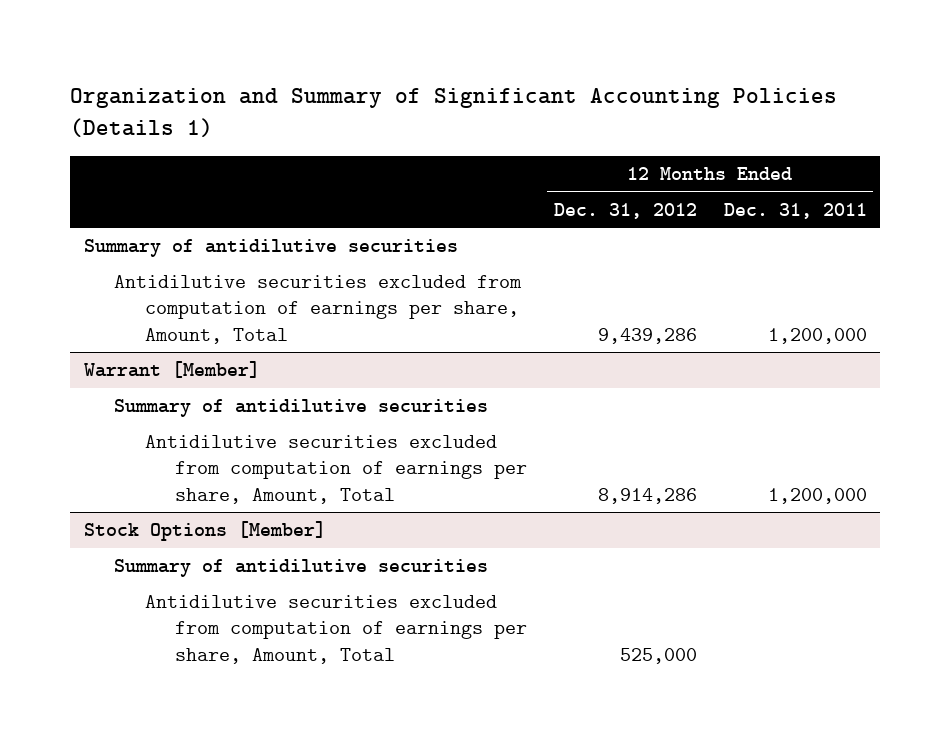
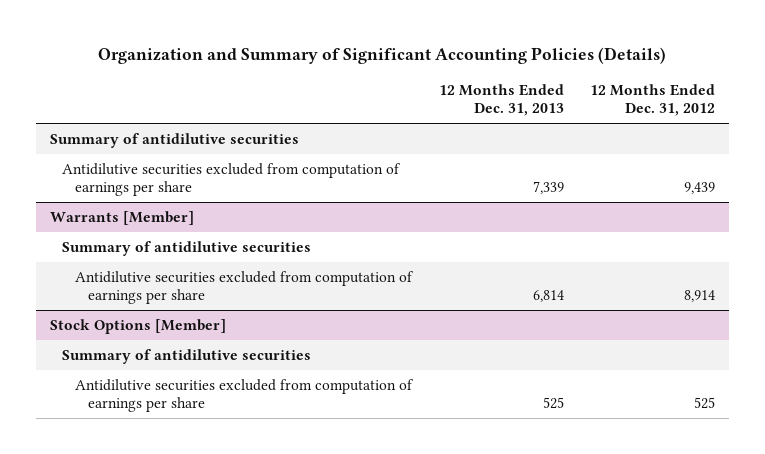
- Organization and Summary of Significant Accounting Policies (Details 1)
+ Organization and Summary of Significant Accounting Policies (Details)
- | 12 Months Ended Dec. 31, 2012 | 12 Months Ended Dec. 31, 2011
+ | 12 Months Ended Dec. 31, 2013 | 12 Months Ended Dec. 31, 2012
- Antidilutive securities excluded from computation of earnings per share, Amount, Total | 9,439,286 | 1,200,000
- Warrant [Member]
+ Antidilutive securities excluded from computation of earnings per share | 7,339 | 9,439
+ Warrants [Member]
- Antidilutive securities excluded from computation of earnings per share, Amount, Total | 8,914,286 | 1,200,000
+ Antidilutive securities excluded from computation of earnings per share | 6,814 | 8,914
@ Stock Options [Member]
- Antidilutive securities excluded from computation of earnings per share, Amount, Total | 525,000 |
+ Antidilutive securities excluded from computation of earnings per share | 525 | 525

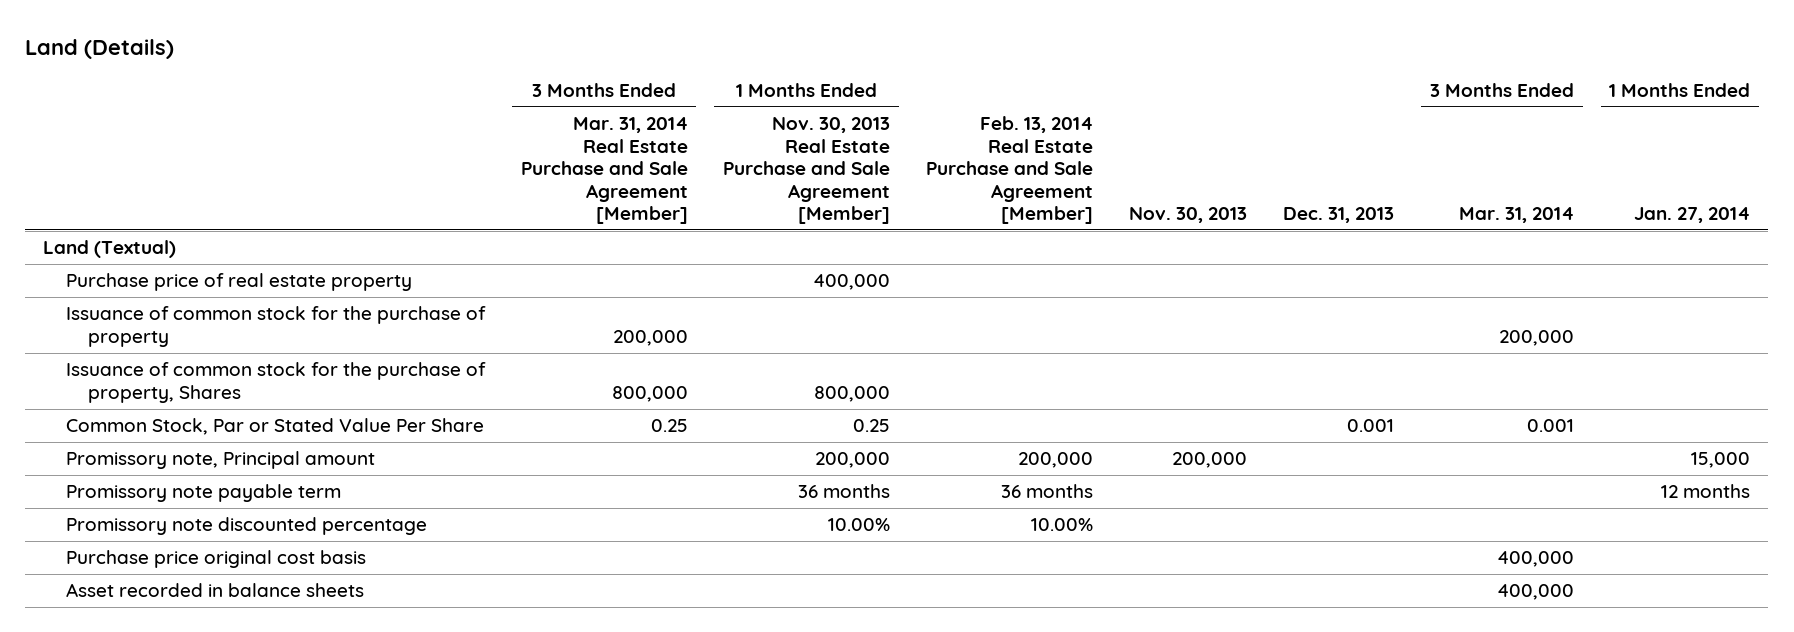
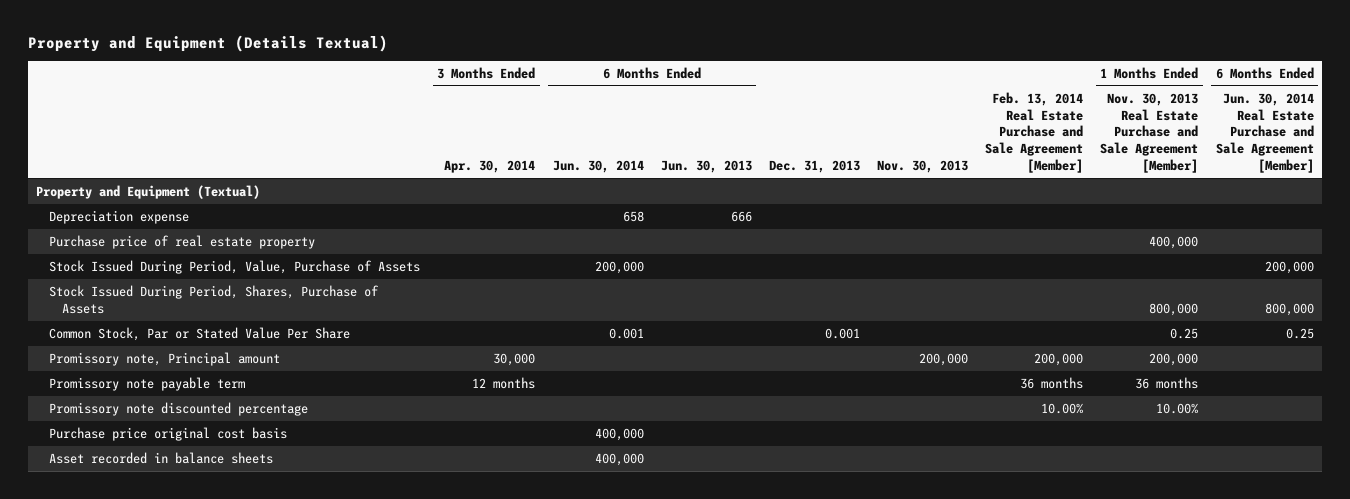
- Land (Details)
+ Property and Equipment (Details Textual)
- | 3 Months Ended Mar. 31, 2014 Real Estate Purchase and Sale Agreement [Member] | 1 Months Ended Nov. 30, 2013 Real Estate Purchase and Sale Agreement [Member] | Feb. 13, 2014 Real Estate Purchase and Sale Agreement [Member] | Nov. 30, 2013 | Dec. 31, 2013 | 3 Months Ended Mar. 31, 2014 | 1 Months Ended Jan. 27, 2014
+ | 3 Months Ended Apr. 30, 2014 | 6 Months Ended Jun. 30, 2014 | 6 Months Ended Jun. 30, 2013 | Dec. 31, 2013 | Nov. 30, 2013 | Feb. 13, 2014 Real Estate Purchase and Sale Agreement [Member] | 1 Months Ended Nov. 30, 2013 Real Estate Purchase and Sale Agreement [Member] | 6 Months Ended Jun. 30, 2014 Real Estate Purchase and Sale Agreement [Member]
- Land (Textual)
+ Property and Equipment (Textual)
+ Depreciation expense | | 658 | 666 | | | | |
- Issuance of common stock for the purchase of property | 200,000 | | | | | 200,000 |
- Issuance of common stock for the purchase of property, Shares | 800,000 | 800,000 | | | | |
+ Stock Issued During Period, Value, Purchase of Assets | | 200,000 | | | | | | 200,000
+ Stock Issued During Period, Shares, Purchase of Assets | | | | | | | 800,000 | 800,000

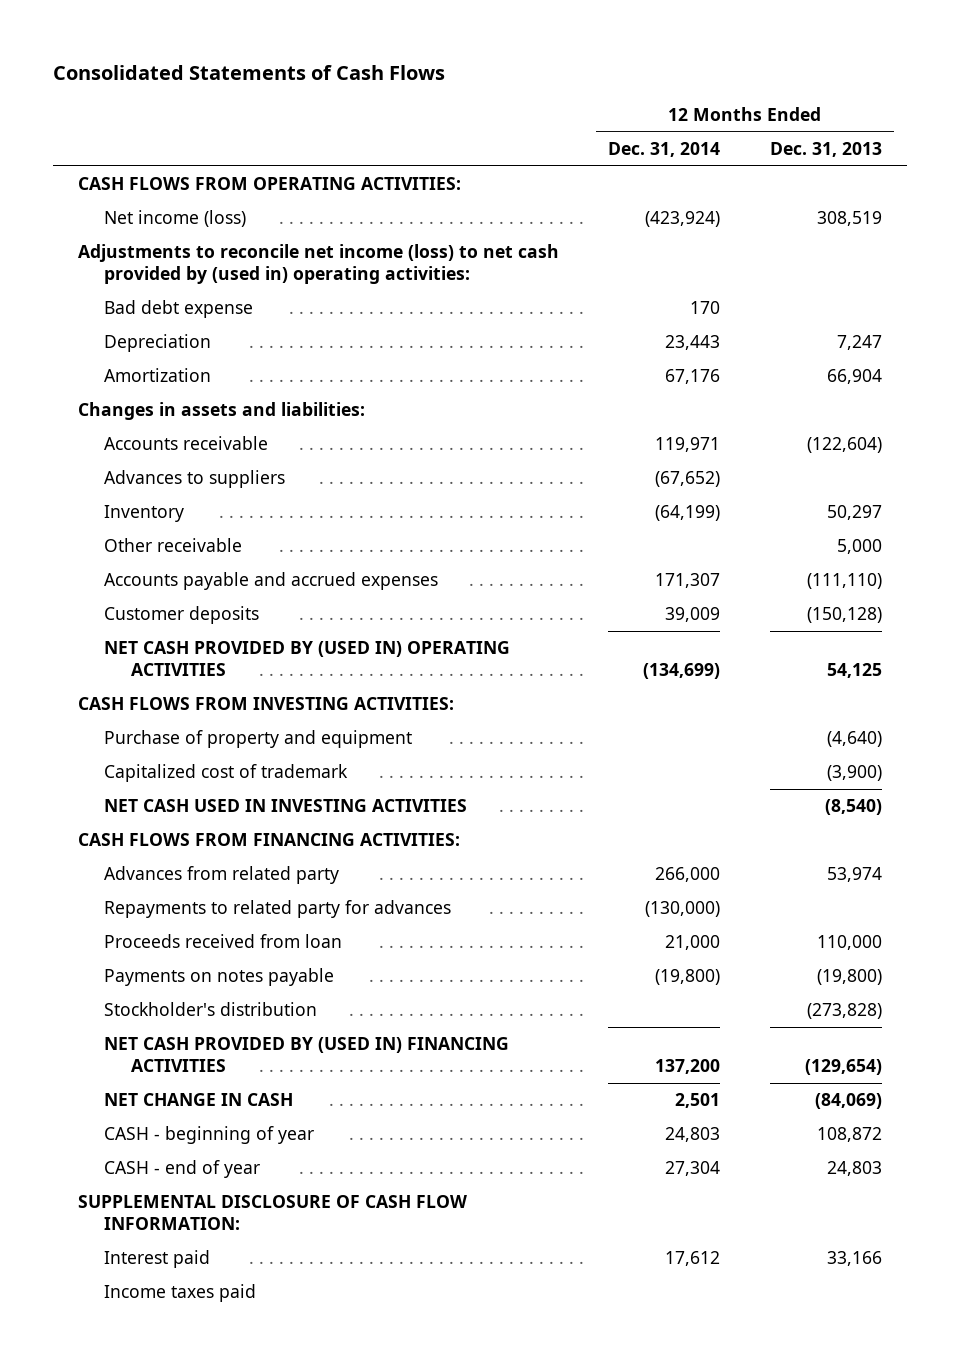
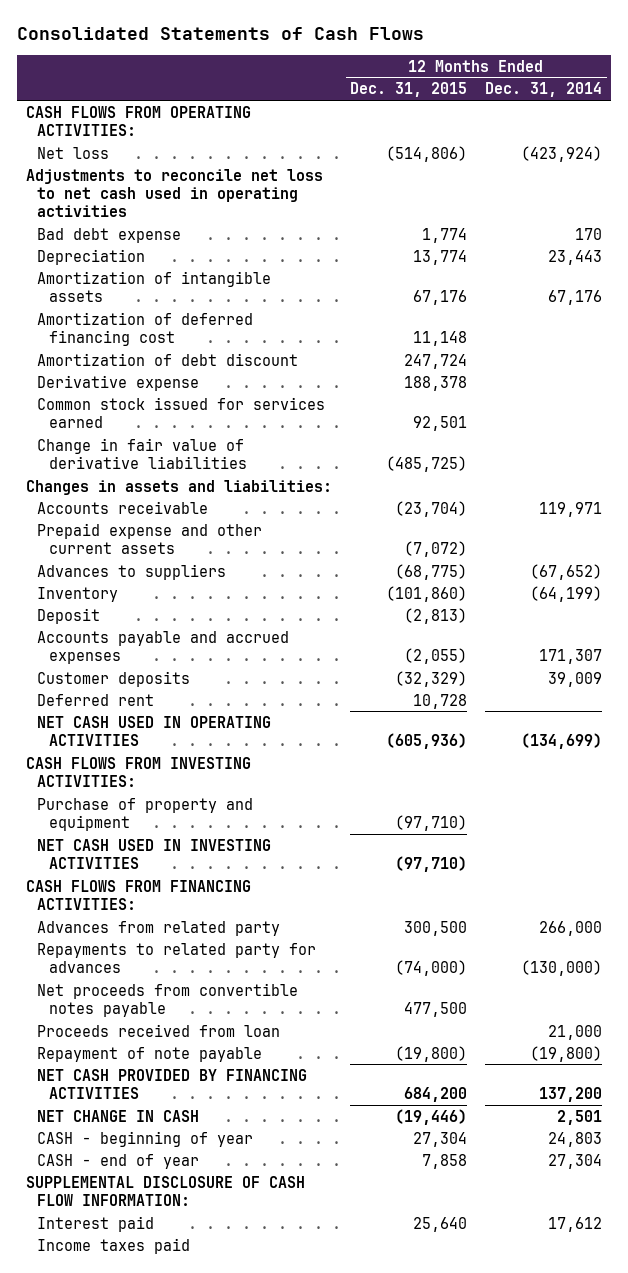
- | 12 Months Ended Dec. 31, 2014 | 12 Months Ended Dec. 31, 2013
+ | 12 Months Ended Dec. 31, 2015 | 12 Months Ended Dec. 31, 2014
- Net income (loss) | (423,924) | 308,519
- Adjustments to reconcile net income (loss) to net cash provided by (used in) operating activities:
+ Net loss | (514,806) | (423,924)
+ Adjustments to reconcile net loss to net cash used in operating activities
- Amortization | 67,176 | 66,904
+ Amortization of intangible assets | 67,176 | 67,176
+ Amortization of deferred financing cost | 11,148 |
+ Amortization of debt discount | 247,724 |
+ Derivative expense | 188,378 |
+ Common stock issued for services earned | 92,501 |
+ Change in fair value of derivative liabilities | (485,725) |
+ Prepaid expense and other current assets | (7,072) |
- Other receivable | | 5,000
+ Deposit | (2,813) |
- NET CASH PROVIDED BY (USED IN) OPERATING ACTIVITIES | (134,699) | 54,125
+ Deferred rent | 10,728 |
+ NET CASH USED IN OPERATING ACTIVITIES | (605,936) | (134,699)
- Capitalized cost of trademark | | (3,900)
+ Net proceeds from convertible notes payable | 477,500 |
- Payments on notes payable | (19,800) | (19,800)
- Stockholder's distribution | | (273,828)
- NET CASH PROVIDED BY (USED IN) FINANCING ACTIVITIES | 137,200 | (129,654)
+ Repayment of note payable | (19,800) | (19,800)
+ NET CASH PROVIDED BY FINANCING ACTIVITIES | 684,200 | 137,200

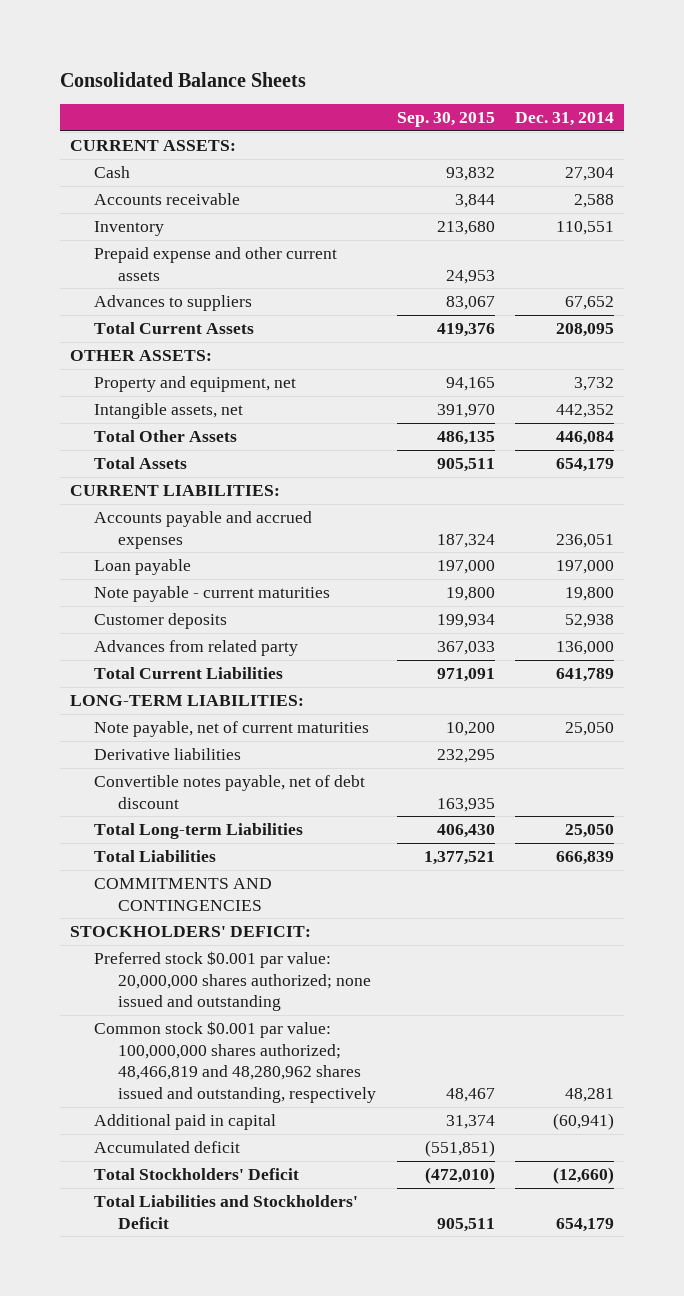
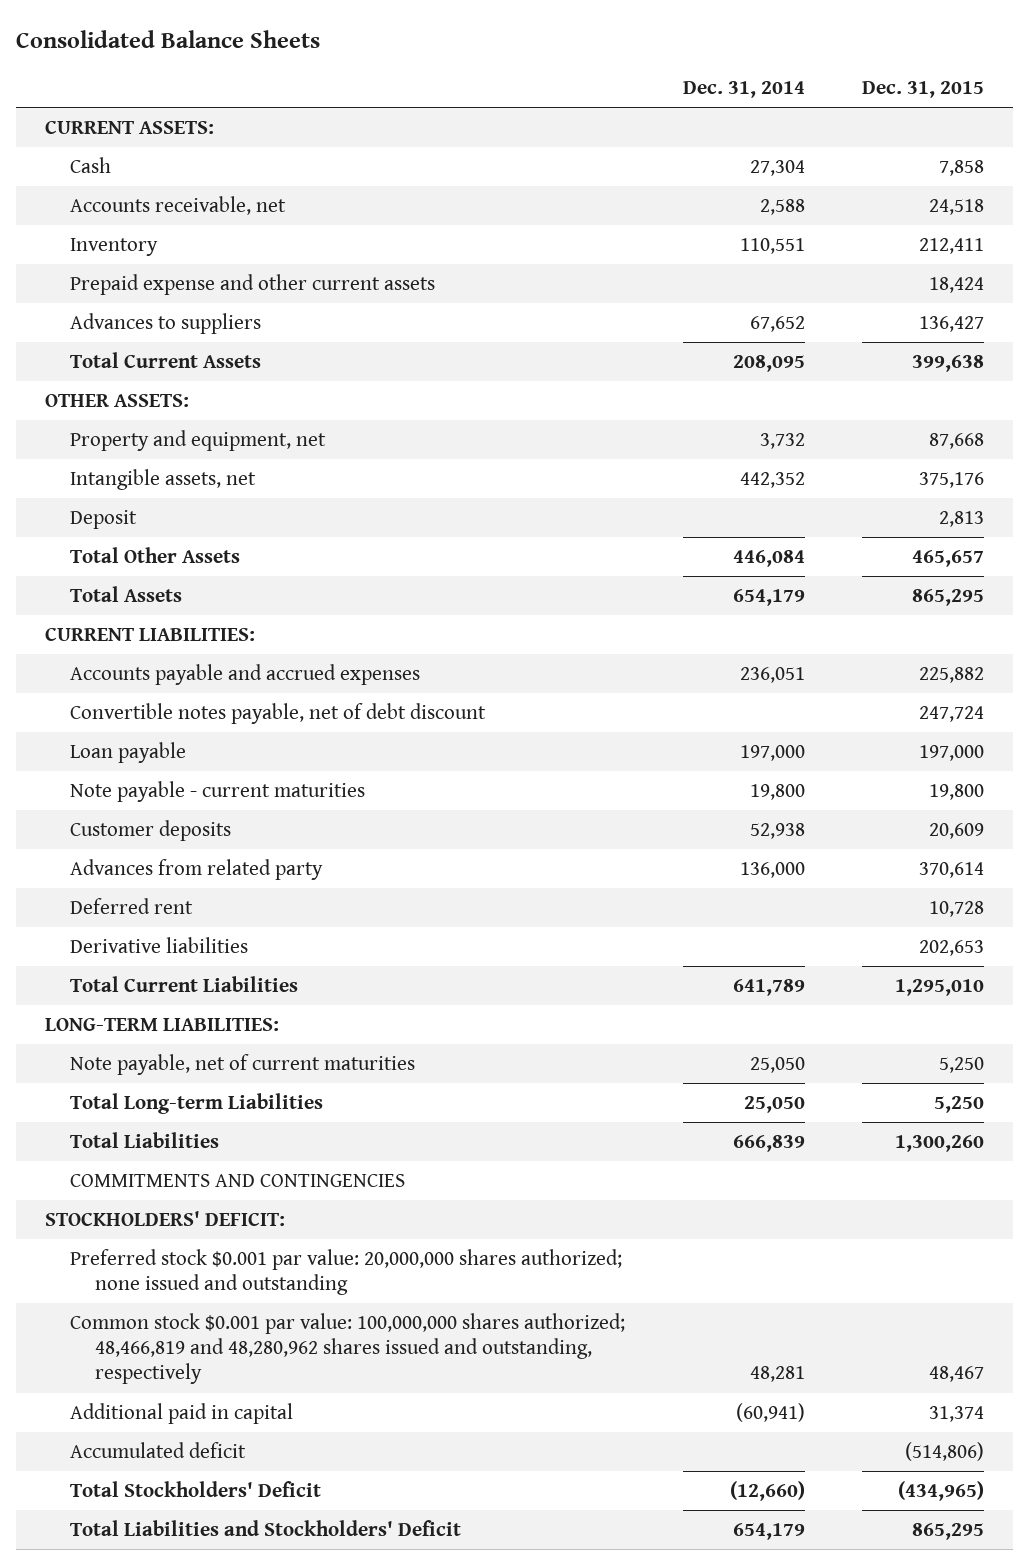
- | Sep. 30, 2015 | Dec. 31, 2014
+ | Dec. 31, 2014 | Dec. 31, 2015
- Accounts receivable | 3,844 | 2,588
+ Accounts receivable, net | 2,588 | 24,518
+ Deposit | | 2,813
moved up: Convertible notes payable, net of debt discount | | 247,724
+ Deferred rent | | 10,728
moved up: Derivative liabilities | | 202,653

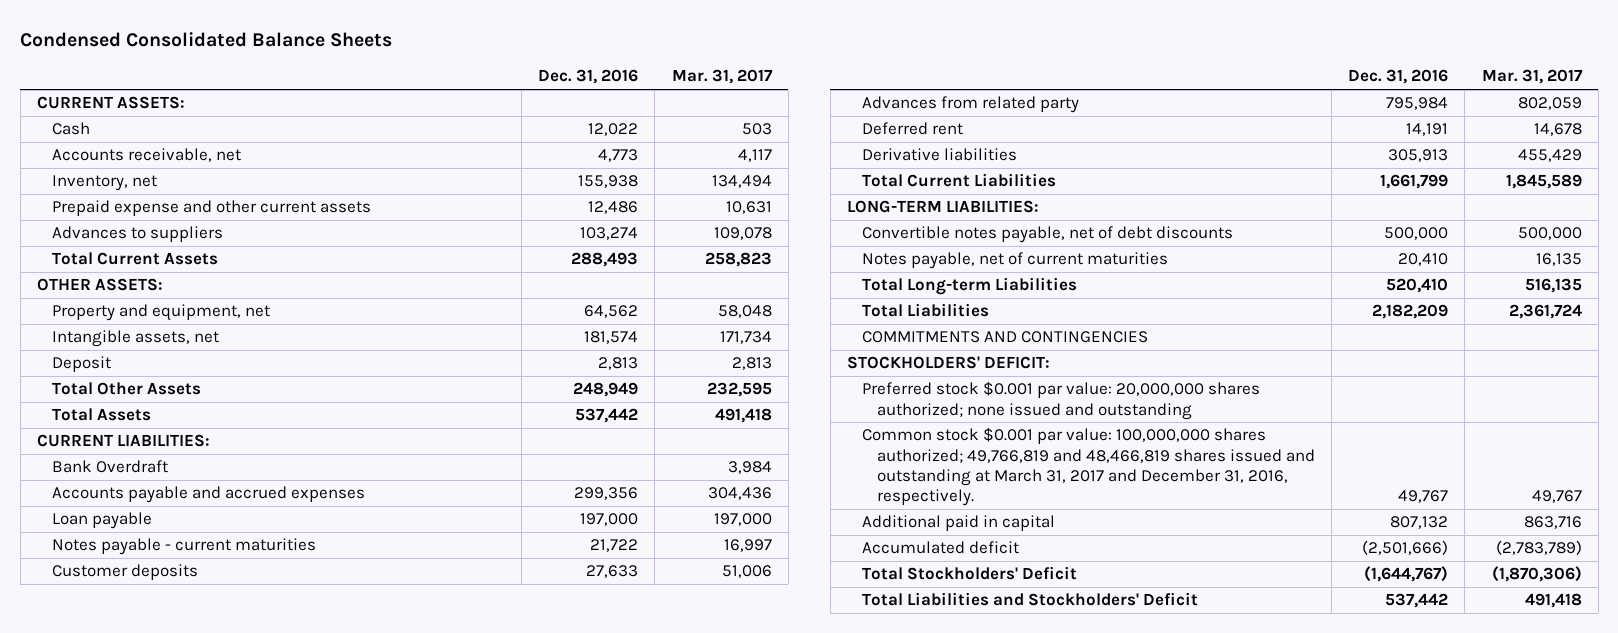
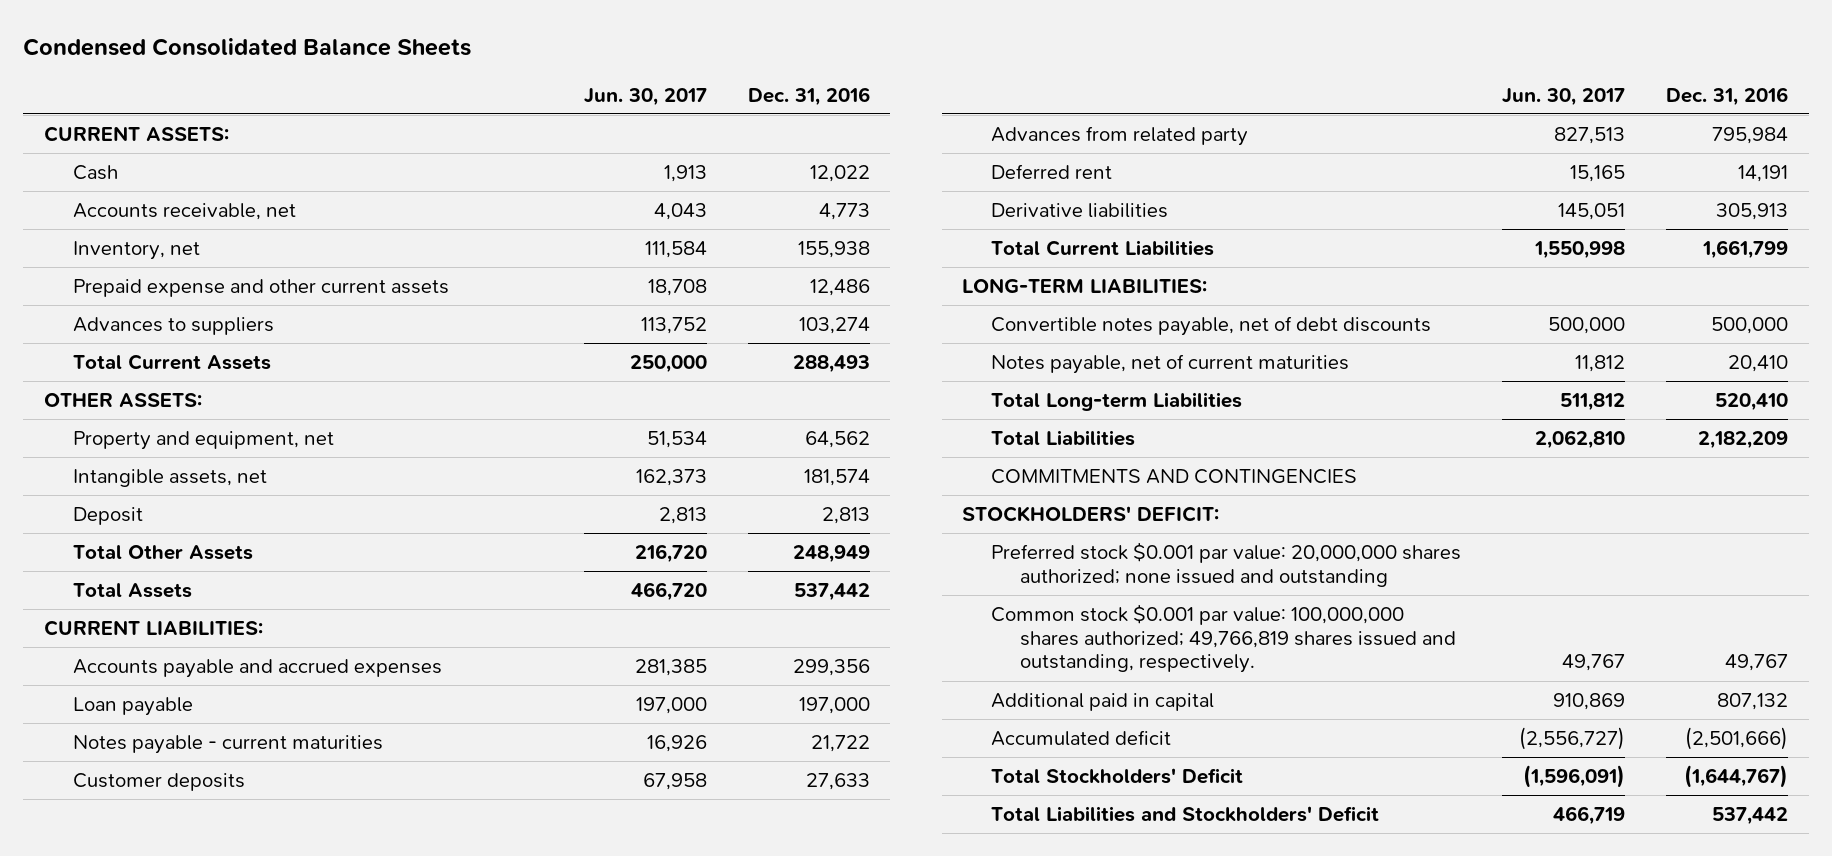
- | Dec. 31, 2016 | Mar. 31, 2017
+ | Jun. 30, 2017 | Dec. 31, 2016
- Bank Overdraft | | 3,984
- Common stock $0.001 par value: 100,000,000 shares authorized; 49,766,819 and 48,466,819 shares issued and outstanding at March 31, 2017 and December 31, 2016, respectively. | 49,767 | 49,767
+ Common stock $0.001 par value: 100,000,000 shares authorized; 49,766,819 shares issued and outstanding, respectively. | 49,767 | 49,767

